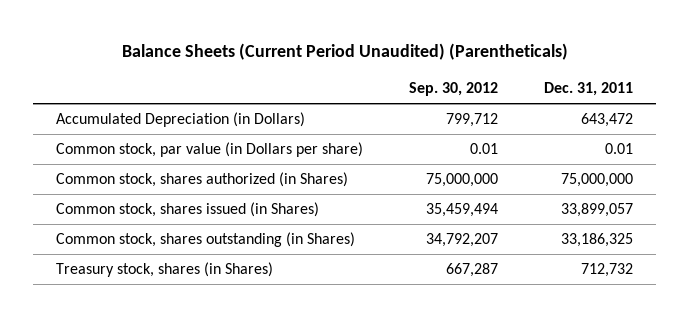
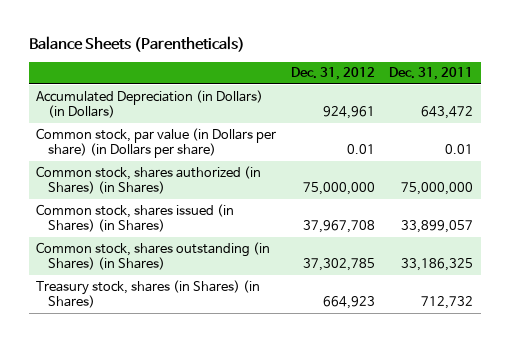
- Balance Sheets (Current Period Unaudited) (Parentheticals)
+ Balance Sheets (Parentheticals)
- | Sep. 30, 2012 | Dec. 31, 2011
+ | Dec. 31, 2012 | Dec. 31, 2011
- Accumulated Depreciation (in Dollars) | 799,712 | 643,472
- Common stock, par value (in Dollars per share) | 0.01 | 0.01
- Common stock, shares authorized (in Shares) | 75,000,000 | 75,000,000
- Common stock, shares issued (in Shares) | 35,459,494 | 33,899,057
- Common stock, shares outstanding (in Shares) | 34,792,207 | 33,186,325
- Treasury stock, shares (in Shares) | 667,287 | 712,732
+ Accumulated Depreciation (in Dollars) (in Dollars) | 924,961 | 643,472
+ Common stock, par value (in Dollars per share) (in Dollars per share) | 0.01 | 0.01
+ Common stock, shares authorized (in Shares) (in Shares) | 75,000,000 | 75,000,000
+ Common stock, shares issued (in Shares) (in Shares) | 37,967,708 | 33,899,057
+ Common stock, shares outstanding (in Shares) (in Shares) | 37,302,785 | 33,186,325
+ Treasury stock, shares (in Shares) (in Shares) | 664,923 | 712,732

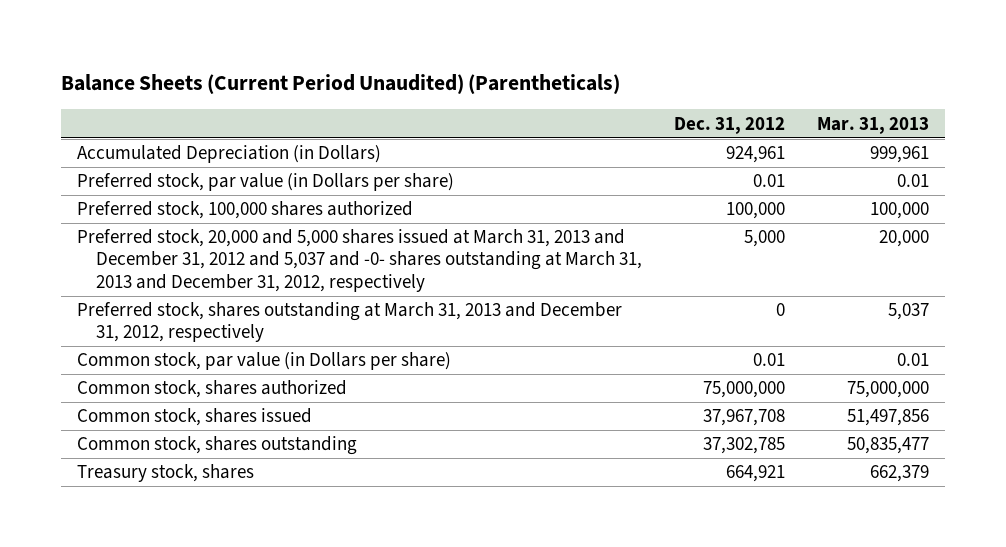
- Balance Sheets (Parentheticals)
+ Balance Sheets (Current Period Unaudited) (Parentheticals)
- | Dec. 31, 2012 | Dec. 31, 2011
+ | Dec. 31, 2012 | Mar. 31, 2013
- Accumulated Depreciation (in Dollars) (in Dollars) | 924,961 | 643,472
- Common stock, par value (in Dollars per share) (in Dollars per share) | 0.01 | 0.01
- Common stock, shares authorized (in Shares) (in Shares) | 75,000,000 | 75,000,000
- Common stock, shares issued (in Shares) (in Shares) | 37,967,708 | 33,899,057
- Common stock, shares outstanding (in Shares) (in Shares) | 37,302,785 | 33,186,325
- Treasury stock, shares (in Shares) (in Shares) | 664,923 | 712,732
+ Accumulated Depreciation (in Dollars) | 924,961 | 999,961
+ Preferred stock, par value (in Dollars per share) | 0.01 | 0.01
+ Preferred stock, 100,000 shares authorized | 100,000 | 100,000
+ Preferred stock, 20,000 and 5,000 shares issued at March 31, 2013 and December 31, 2012 and 5,037 and -0- shares outstanding at March 31, 2013 and December 31, 2012, respectively | 5,000 | 20,000
+ Preferred stock, shares outstanding at March 31, 2013 and December 31, 2012, respectively | 0 | 5,037
+ Common stock, par value (in Dollars per share) | 0.01 | 0.01
+ Common stock, shares authorized | 75,000,000 | 75,000,000
+ Common stock, shares issued | 37,967,708 | 51,497,856
+ Common stock, shares outstanding | 37,302,785 | 50,835,477
+ Treasury stock, shares | 664,921 | 662,379

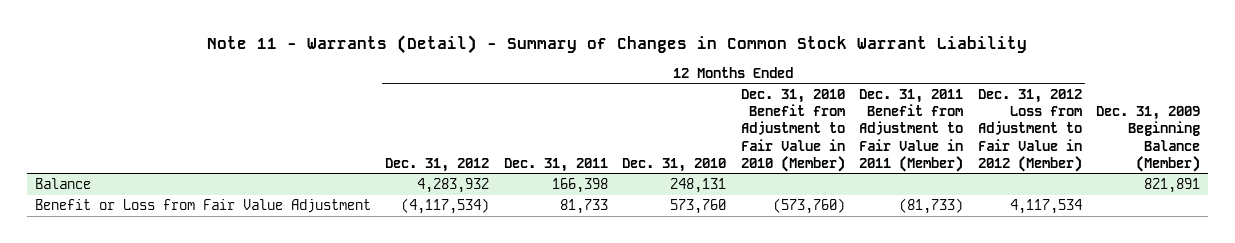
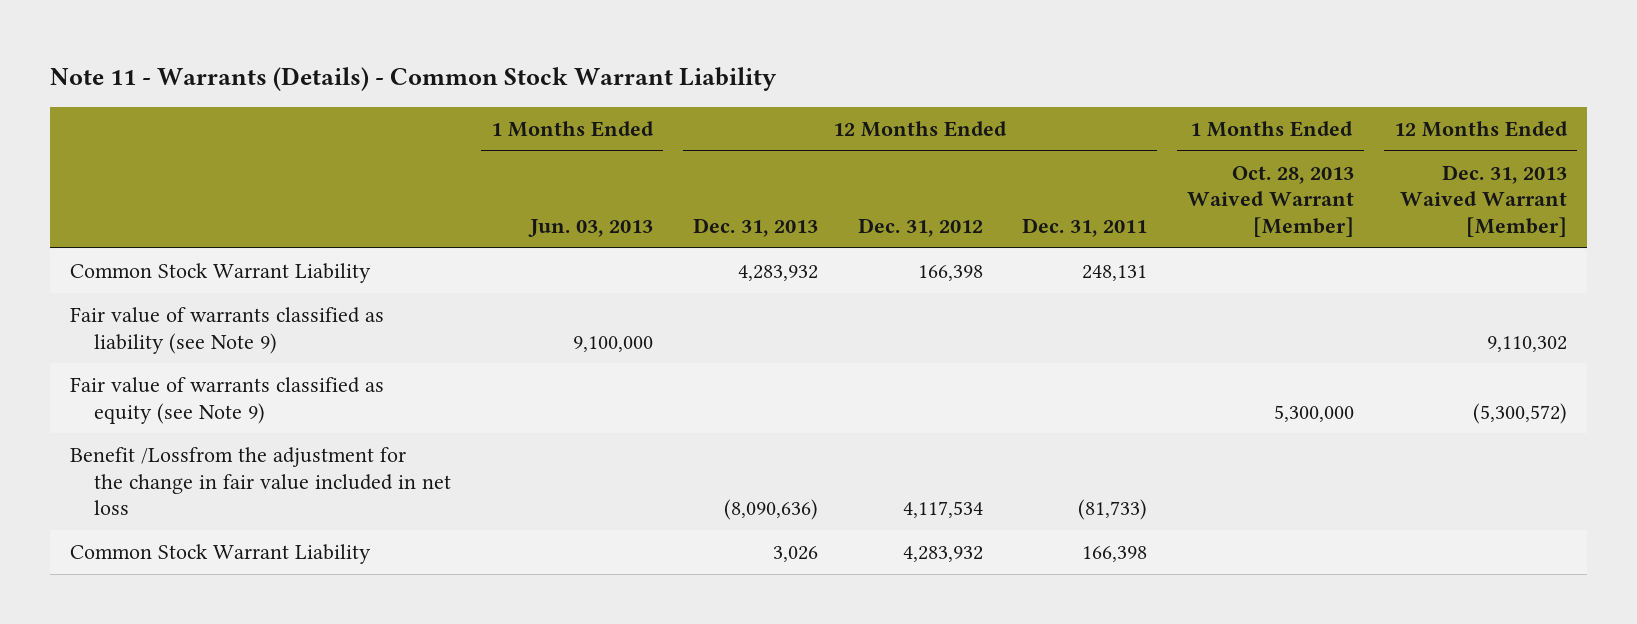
- Note 11 - Warrants (Detail) - Summary of Changes in Common Stock Warrant Liability
+ Note 11 - Warrants (Details) - Common Stock Warrant Liability
- | 12 Months Ended Dec. 31, 2012 | 12 Months Ended Dec. 31, 2011 | 12 Months Ended Dec. 31, 2010 | 12 Months Ended Dec. 31, 2010 Benefit from Adjustment to Fair Value in 2010 (Member) | 12 Months Ended Dec. 31, 2011 Benefit from Adjustment to Fair Value in 2011 (Member) | 12 Months Ended Dec. 31, 2012 Loss from Adjustment to Fair Value in 2012 (Member) | Dec. 31, 2009 Beginning Balance (Member)
+ | 1 Months Ended Jun. 03, 2013 | 12 Months Ended Dec. 31, 2013 | 12 Months Ended Dec. 31, 2012 | 12 Months Ended Dec. 31, 2011 | 1 Months Ended Oct. 28, 2013 Waived Warrant [Member] | 12 Months Ended Dec. 31, 2013 Waived Warrant [Member]
- Balance | 4,283,932 | 166,398 | 248,131 | | | | 821,891
- Benefit or Loss from Fair Value Adjustment | (4,117,534) | 81,733 | 573,760 | (573,760) | (81,733) | 4,117,534 |
+ Common Stock Warrant Liability | | 4,283,932 | 166,398 | 248,131 | |
+ Fair value of warrants classified as liability (see Note 9) | 9,100,000 | | | | | 9,110,302
+ Fair value of warrants classified as equity (see Note 9) | | | | | 5,300,000 | (5,300,572)
+ Benefit /Lossfrom the adjustment for the change in fair value included in net loss | | (8,090,636) | 4,117,534 | (81,733) | |
+ Common Stock Warrant Liability | | 3,026 | 4,283,932 | 166,398 | |

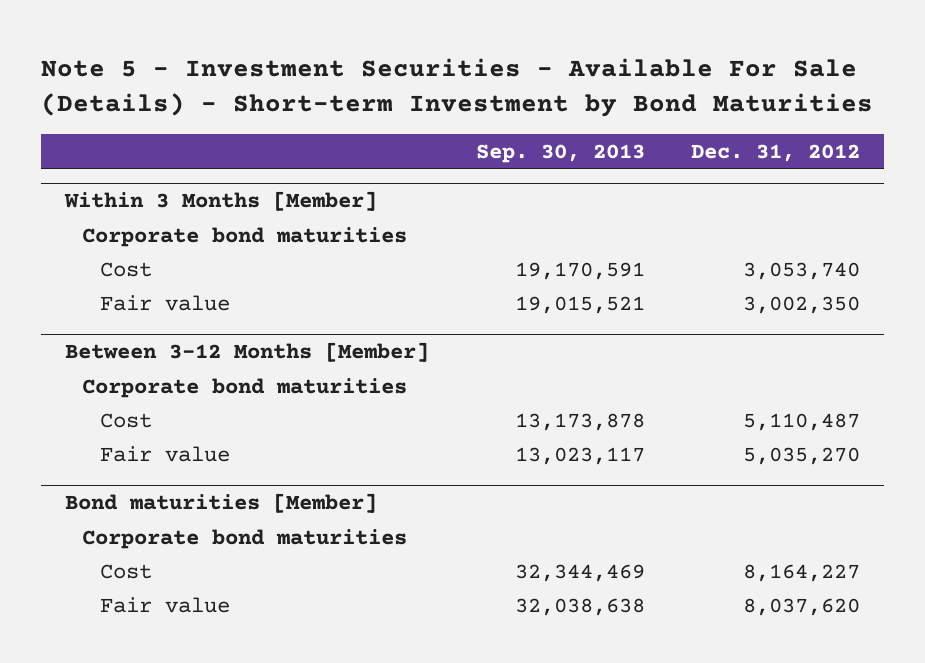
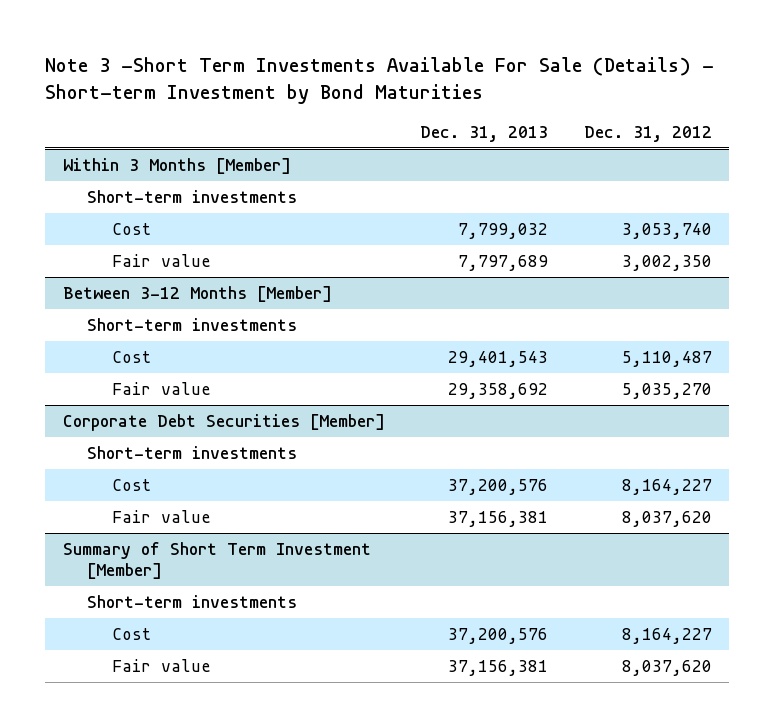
- Note 5 - Investment Securities - Available For Sale (Details) - Short-term Investment by Bond Maturities
+ Note 3 -Short Term Investments Available For Sale (Details) - Short-term Investment by Bond Maturities
- | Sep. 30, 2013 | Dec. 31, 2012
+ | Dec. 31, 2013 | Dec. 31, 2012
@ Within 3 Months [Member]
- Corporate bond maturities
+ Short-term investments
@ Between 3-12 Months [Member]
- Corporate bond maturities
+ Short-term investments
- Bond maturities [Member]
- Corporate bond maturities
+ Corporate Debt Securities [Member]
+ Short-term investments
+ Summary of Short Term Investment [Member]
+ Short-term investments
+ Cost | 37,200,576 | 8,164,227
+ Fair value | 37,156,381 | 8,037,620

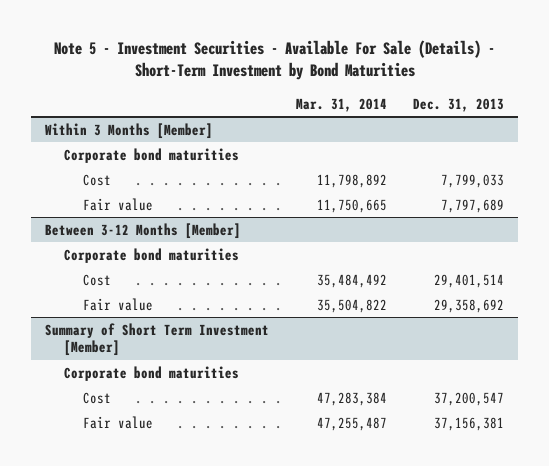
- Note 3 -Short Term Investments Available For Sale (Details) - Short-term Investment by Bond Maturities
+ Note 5 - Investment Securities - Available For Sale (Details) - Short-Term Investment by Bond Maturities
- | Dec. 31, 2013 | Dec. 31, 2012
+ | Mar. 31, 2014 | Dec. 31, 2013
@ Within 3 Months [Member]
- Short-term investments
- Cost | 7,799,032 | 3,053,740
+ Corporate bond maturities
+ Cost | 11,798,892 | 7,799,033
@ Between 3-12 Months [Member]
- Short-term investments
- Cost | 29,401,543 | 5,110,487
+ Corporate bond maturities
+ Cost | 35,484,492 | 29,401,514
- Corporate Debt Securities [Member]
- Short-term investments
- Cost | 37,200,576 | 8,164,227
- Fair value | 37,156,381 | 8,037,620
@ Summary of Short Term Investment [Member]
- Short-term investments
- Cost | 37,200,576 | 8,164,227
+ Corporate bond maturities
+ Cost | 47,283,384 | 37,200,547

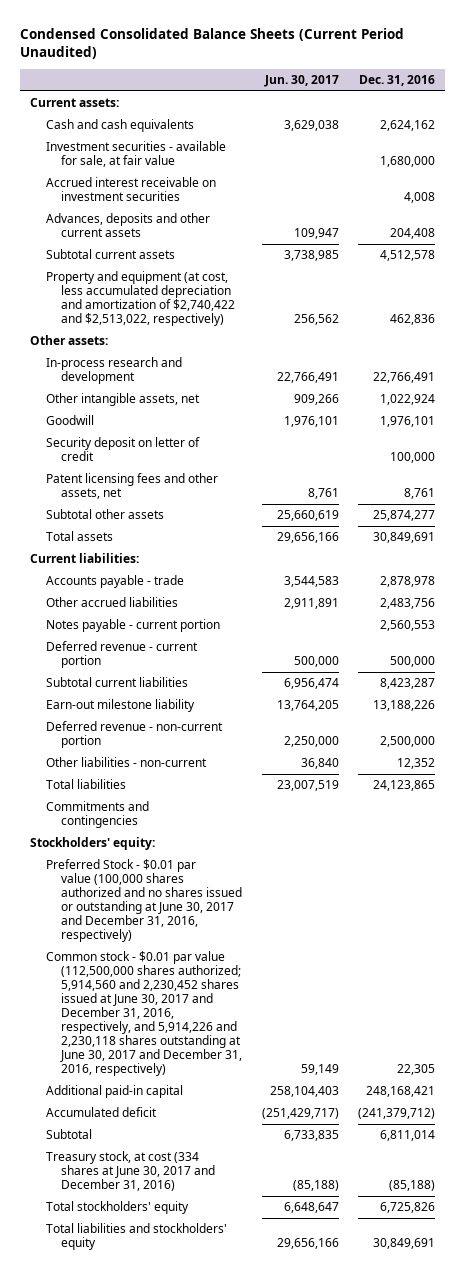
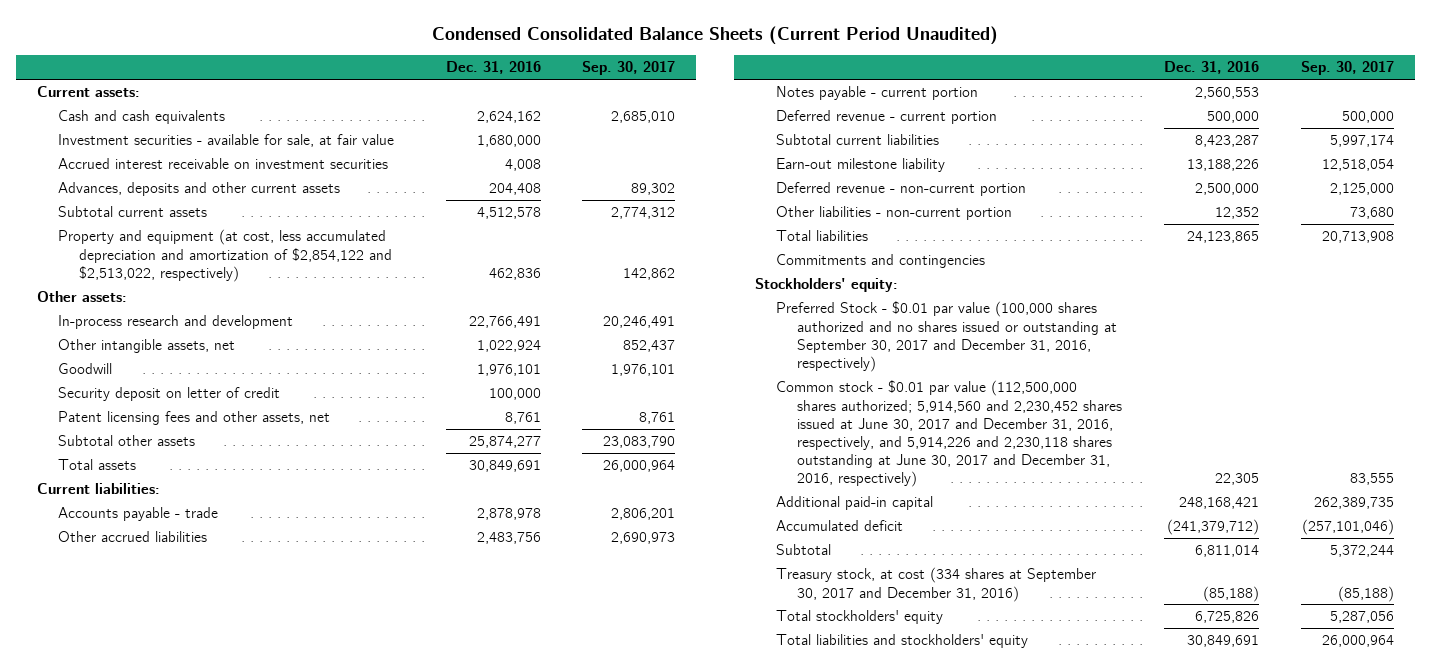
- | Jun. 30, 2017 | Dec. 31, 2016
+ | Dec. 31, 2016 | Sep. 30, 2017
- Property and equipment (at cost, less accumulated depreciation and amortization of $2,740,422 and $2,513,022, respectively) | 256,562 | 462,836
+ Property and equipment (at cost, less accumulated depreciation and amortization of $2,854,122 and $2,513,022, respectively) | 462,836 | 142,862
- Other liabilities - non-current | 36,840 | 12,352
+ Other liabilities - non-current portion | 12,352 | 73,680
- Preferred Stock - $0.01 par value (100,000 shares authorized and no shares issued or outstanding at June 30, 2017 and December 31, 2016, respectively)
+ Preferred Stock - $0.01 par value (100,000 shares authorized and no shares issued or outstanding at September 30, 2017 and December 31, 2016, respectively)
- Treasury stock, at cost (334 shares at June 30, 2017 and December 31, 2016) | (85,188) | (85,188)
+ Treasury stock, at cost (334 shares at September 30, 2017 and December 31, 2016) | (85,188) | (85,188)

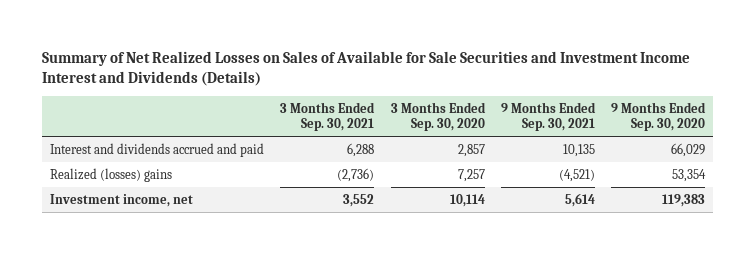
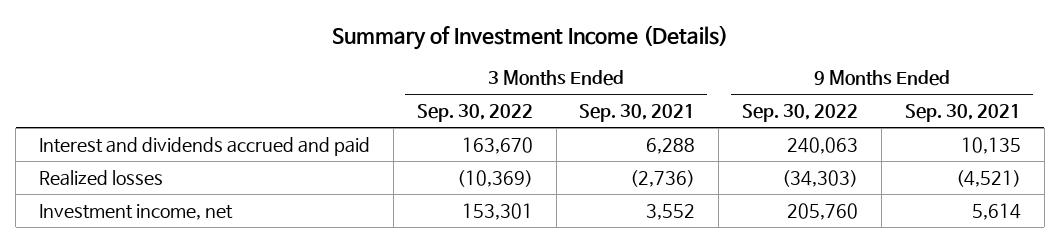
- Summary of Net Realized Losses on Sales of Available for Sale Securities and Investment Income Interest and Dividends (Details)
+ Summary of Investment Income (Details)
- | 3 Months Ended Sep. 30, 2021 | 3 Months Ended Sep. 30, 2020 | 9 Months Ended Sep. 30, 2021 | 9 Months Ended Sep. 30, 2020
+ | 3 Months Ended Sep. 30, 2022 | 3 Months Ended Sep. 30, 2021 | 9 Months Ended Sep. 30, 2022 | 9 Months Ended Sep. 30, 2021
- Realized (losses) gains | (2,736) | 7,257 | (4,521) | 53,354
+ Realized losses | (10,369) | (2,736) | (34,303) | (4,521)

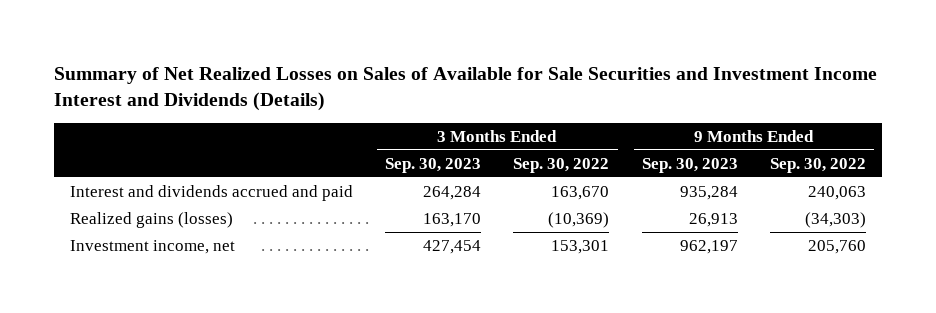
- Summary of Investment Income (Details)
+ Summary of Net Realized Losses on Sales of Available for Sale Securities and Investment Income Interest and Dividends (Details)
- | 3 Months Ended Sep. 30, 2022 | 3 Months Ended Sep. 30, 2021 | 9 Months Ended Sep. 30, 2022 | 9 Months Ended Sep. 30, 2021
+ | 3 Months Ended Sep. 30, 2023 | 3 Months Ended Sep. 30, 2022 | 9 Months Ended Sep. 30, 2023 | 9 Months Ended Sep. 30, 2022
- Realized losses | (10,369) | (2,736) | (34,303) | (4,521)
+ Realized gains (losses) | 163,170 | (10,369) | 26,913 | (34,303)

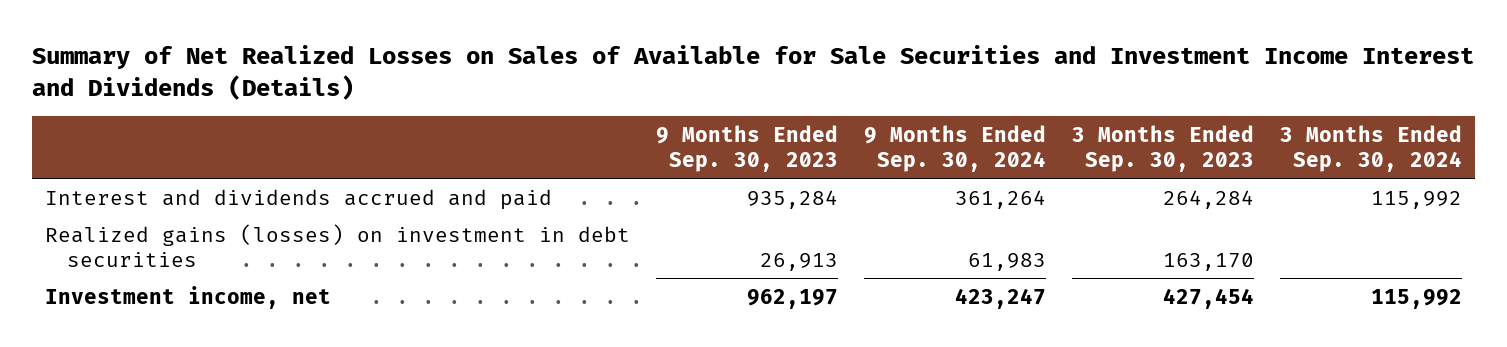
- | 3 Months Ended Sep. 30, 2023 | 3 Months Ended Sep. 30, 2022 | 9 Months Ended Sep. 30, 2023 | 9 Months Ended Sep. 30, 2022
+ | 9 Months Ended Sep. 30, 2023 | 9 Months Ended Sep. 30, 2024 | 3 Months Ended Sep. 30, 2023 | 3 Months Ended Sep. 30, 2024
- Realized gains (losses) | 163,170 | (10,369) | 26,913 | (34,303)
+ Realized gains (losses) on investment in debt securities | 26,913 | 61,983 | 163,170 |

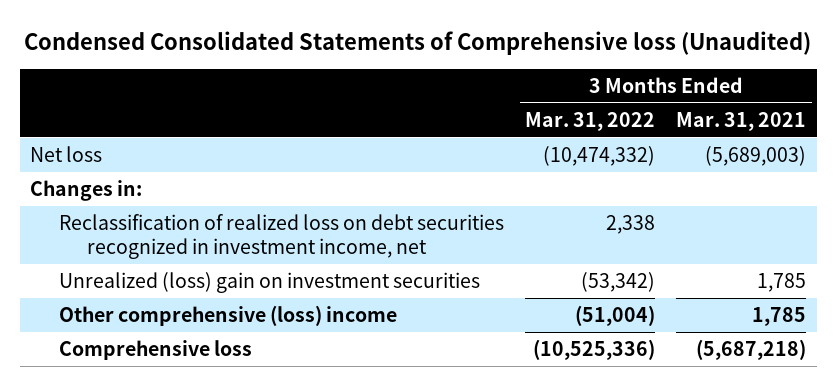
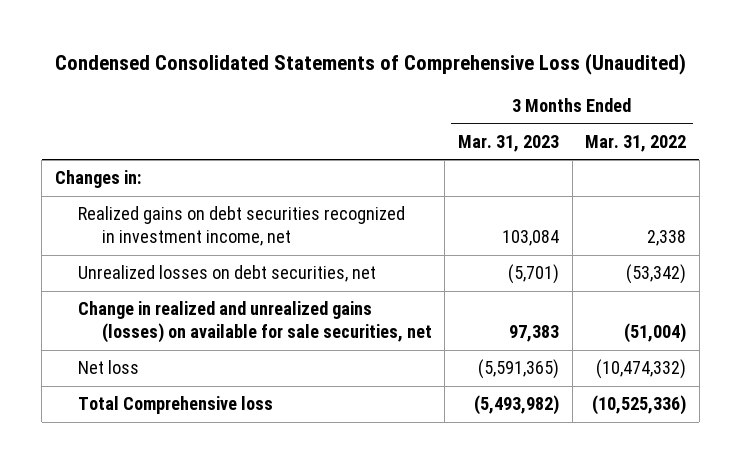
- Condensed Consolidated Statements of Comprehensive loss (Unaudited)
+ Condensed Consolidated Statements of Comprehensive Loss (Unaudited)
- | 3 Months Ended Mar. 31, 2022 | 3 Months Ended Mar. 31, 2021
+ | 3 Months Ended Mar. 31, 2023 | 3 Months Ended Mar. 31, 2022
- Reclassification of realized loss on debt securities recognized in investment income, net | 2,338 |
- Unrealized (loss) gain on investment securities | (53,342) | 1,785
- Other comprehensive (loss) income | (51,004) | 1,785
- Comprehensive loss | (10,525,336) | (5,687,218)
+ Realized gains on debt securities recognized in investment income, net | 103,084 | 2,338
+ Unrealized losses on debt securities, net | (5,701) | (53,342)
+ Change in realized and unrealized gains (losses) on available for sale securities, net | 97,383 | (51,004)
moved down: Net loss | (5,591,365) | (10,474,332)
+ Total Comprehensive loss | (5,493,982) | (10,525,336)

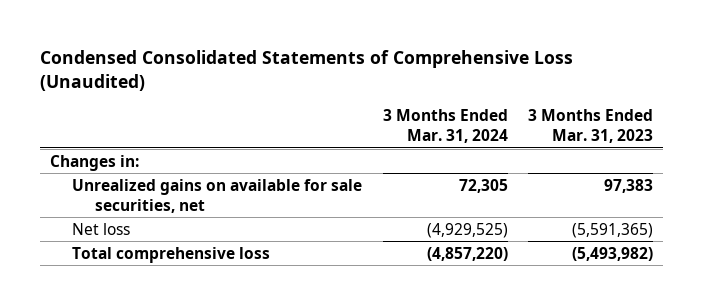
- | 3 Months Ended Mar. 31, 2023 | 3 Months Ended Mar. 31, 2022
+ | 3 Months Ended Mar. 31, 2024 | 3 Months Ended Mar. 31, 2023
- Realized gains on debt securities recognized in investment income, net | 103,084 | 2,338
- Unrealized losses on debt securities, net | (5,701) | (53,342)
- Change in realized and unrealized gains (losses) on available for sale securities, net | 97,383 | (51,004)
+ Unrealized gains on available for sale securities, net | 72,305 | 97,383
- Total Comprehensive loss | (5,493,982) | (10,525,336)
+ Total comprehensive loss | (4,857,220) | (5,493,982)

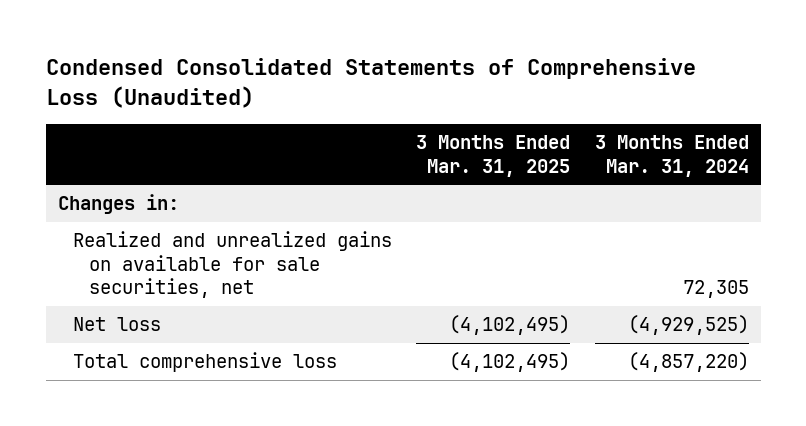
- | 3 Months Ended Mar. 31, 2024 | 3 Months Ended Mar. 31, 2023
+ | 3 Months Ended Mar. 31, 2025 | 3 Months Ended Mar. 31, 2024
- Unrealized gains on available for sale securities, net | 72,305 | 97,383
+ Realized and unrealized gains on available for sale securities, net | | 72,305

